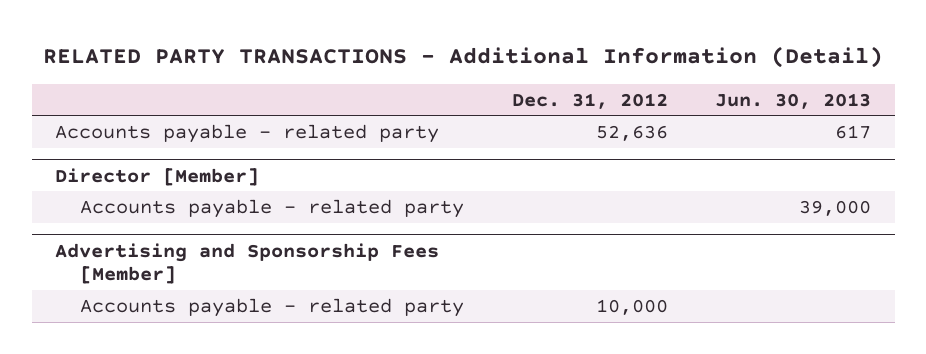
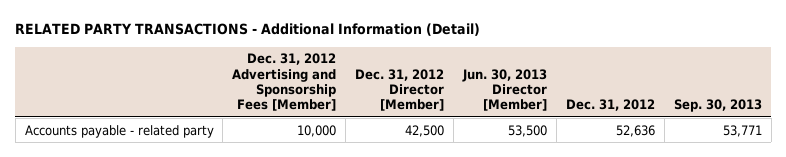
- | Dec. 31, 2012 | Jun. 30, 2013
+ | Dec. 31, 2012 Advertising and Sponsorship Fees [Member] | Dec. 31, 2012 Director [Member] | Jun. 30, 2013 Director [Member] | Dec. 31, 2012 | Sep. 30, 2013
- Director [Member]
- Accounts payable - related party | | 39,000
- Advertising and Sponsorship Fees [Member]
- Accounts payable - related party | 10,000 |

